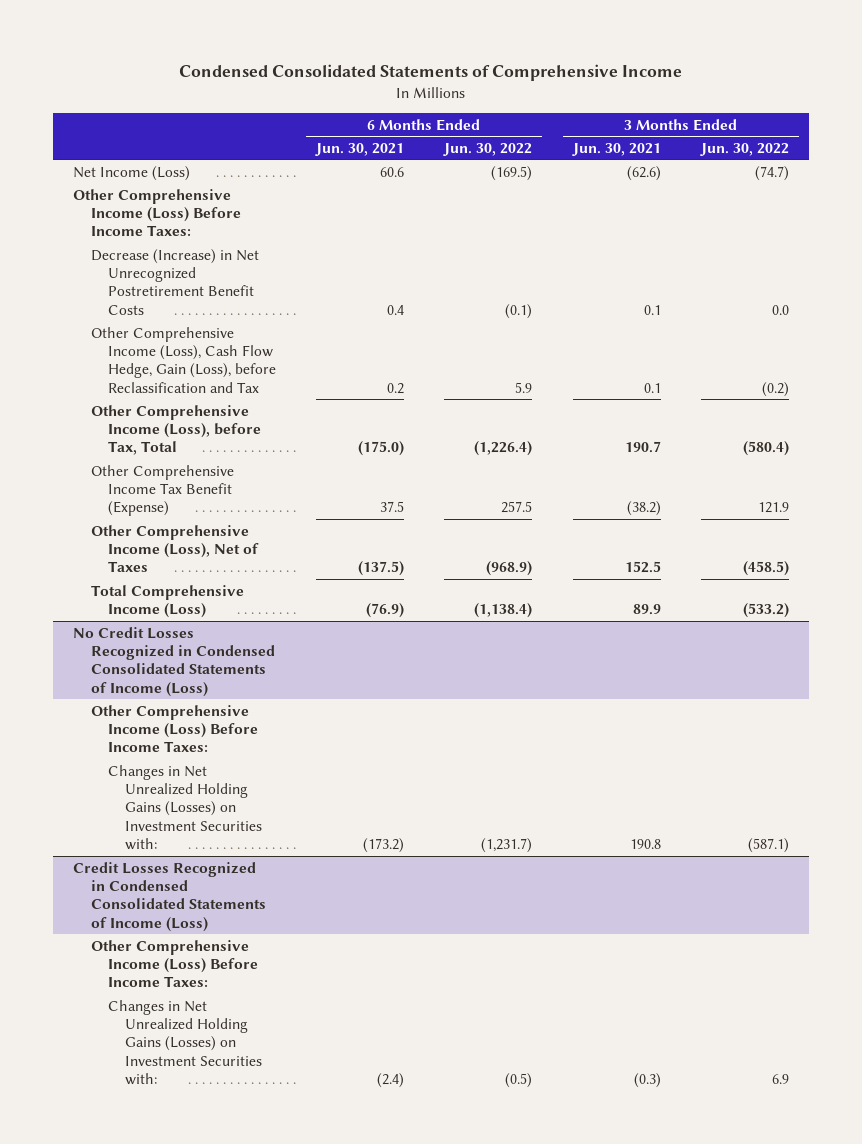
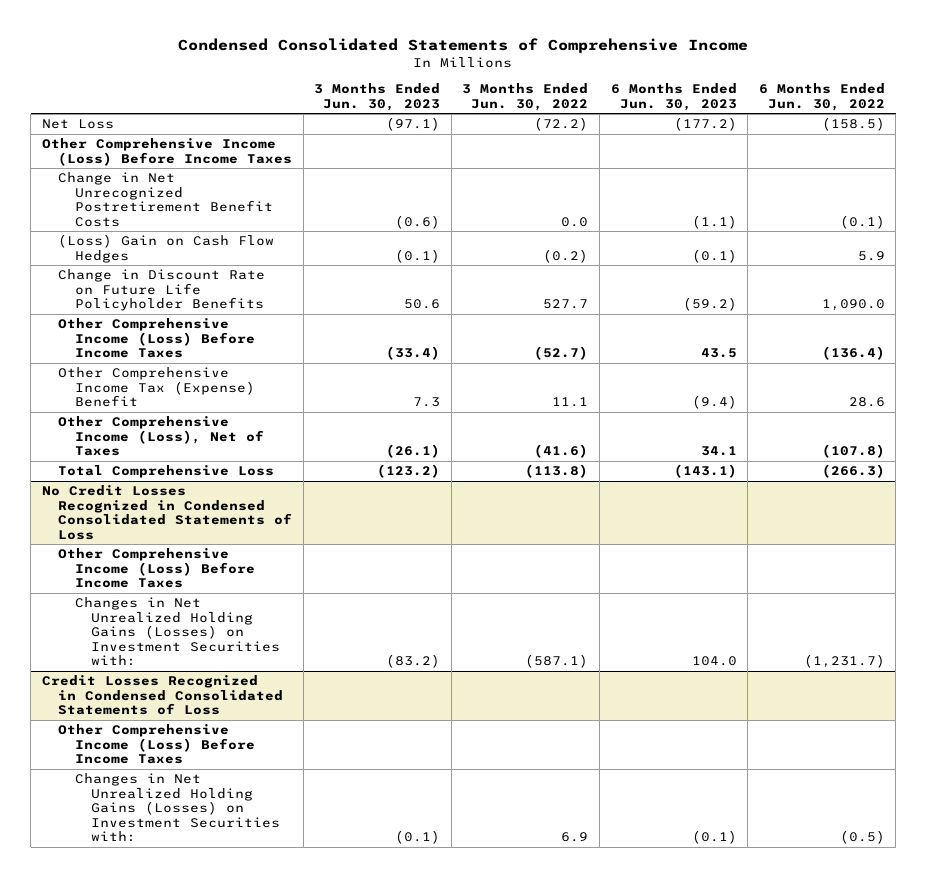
- | 6 Months Ended Jun. 30, 2021 | 6 Months Ended Jun. 30, 2022 | 3 Months Ended Jun. 30, 2021 | 3 Months Ended Jun. 30, 2022
+ | 3 Months Ended Jun. 30, 2023 | 3 Months Ended Jun. 30, 2022 | 6 Months Ended Jun. 30, 2023 | 6 Months Ended Jun. 30, 2022
- Net Income (Loss) | 60.6 | (169.5) | (62.6) | (74.7)
- Other Comprehensive Income (Loss) Before Income Taxes:
- Decrease (Increase) in Net Unrecognized Postretirement Benefit Costs | 0.4 | (0.1) | 0.1 | 0.0
- Other Comprehensive Income (Loss), Cash Flow Hedge, Gain (Loss), before Reclassification and Tax | 0.2 | 5.9 | 0.1 | (0.2)
- Other Comprehensive Income (Loss), before Tax, Total | (175.0) | (1,226.4) | 190.7 | (580.4)
- Other Comprehensive Income Tax Benefit (Expense) | 37.5 | 257.5 | (38.2) | 121.9
- Other Comprehensive Income (Loss), Net of Taxes | (137.5) | (968.9) | 152.5 | (458.5)
- Total Comprehensive Income (Loss) | (76.9) | (1,138.4) | 89.9 | (533.2)
- No Credit Losses Recognized in Condensed Consolidated Statements of Income (Loss)
- Other Comprehensive Income (Loss) Before Income Taxes:
+ Net Loss | (97.1) | (72.2) | (177.2) | (158.5)
+ Other Comprehensive Income (Loss) Before Income Taxes
+ Change in Net Unrecognized Postretirement Benefit Costs | (0.6) | 0.0 | (1.1) | (0.1)
+ (Loss) Gain on Cash Flow Hedges | (0.1) | (0.2) | (0.1) | 5.9
+ Change in Discount Rate on Future Life Policyholder Benefits | 50.6 | 527.7 | (59.2) | 1,090.0
+ Other Comprehensive Income (Loss) Before Income Taxes | (33.4) | (52.7) | 43.5 | (136.4)
+ Other Comprehensive Income Tax (Expense) Benefit | 7.3 | 11.1 | (9.4) | 28.6
+ Other Comprehensive Income (Loss), Net of Taxes | (26.1) | (41.6) | 34.1 | (107.8)
+ Total Comprehensive Loss | (123.2) | (113.8) | (143.1) | (266.3)
+ No Credit Losses Recognized in Condensed Consolidated Statements of Loss
+ Other Comprehensive Income (Loss) Before Income Taxes
- Credit Losses Recognized in Condensed Consolidated Statements of Income (Loss)
- Other Comprehensive Income (Loss) Before Income Taxes:
+ Credit Losses Recognized in Condensed Consolidated Statements of Loss
+ Other Comprehensive Income (Loss) Before Income Taxes

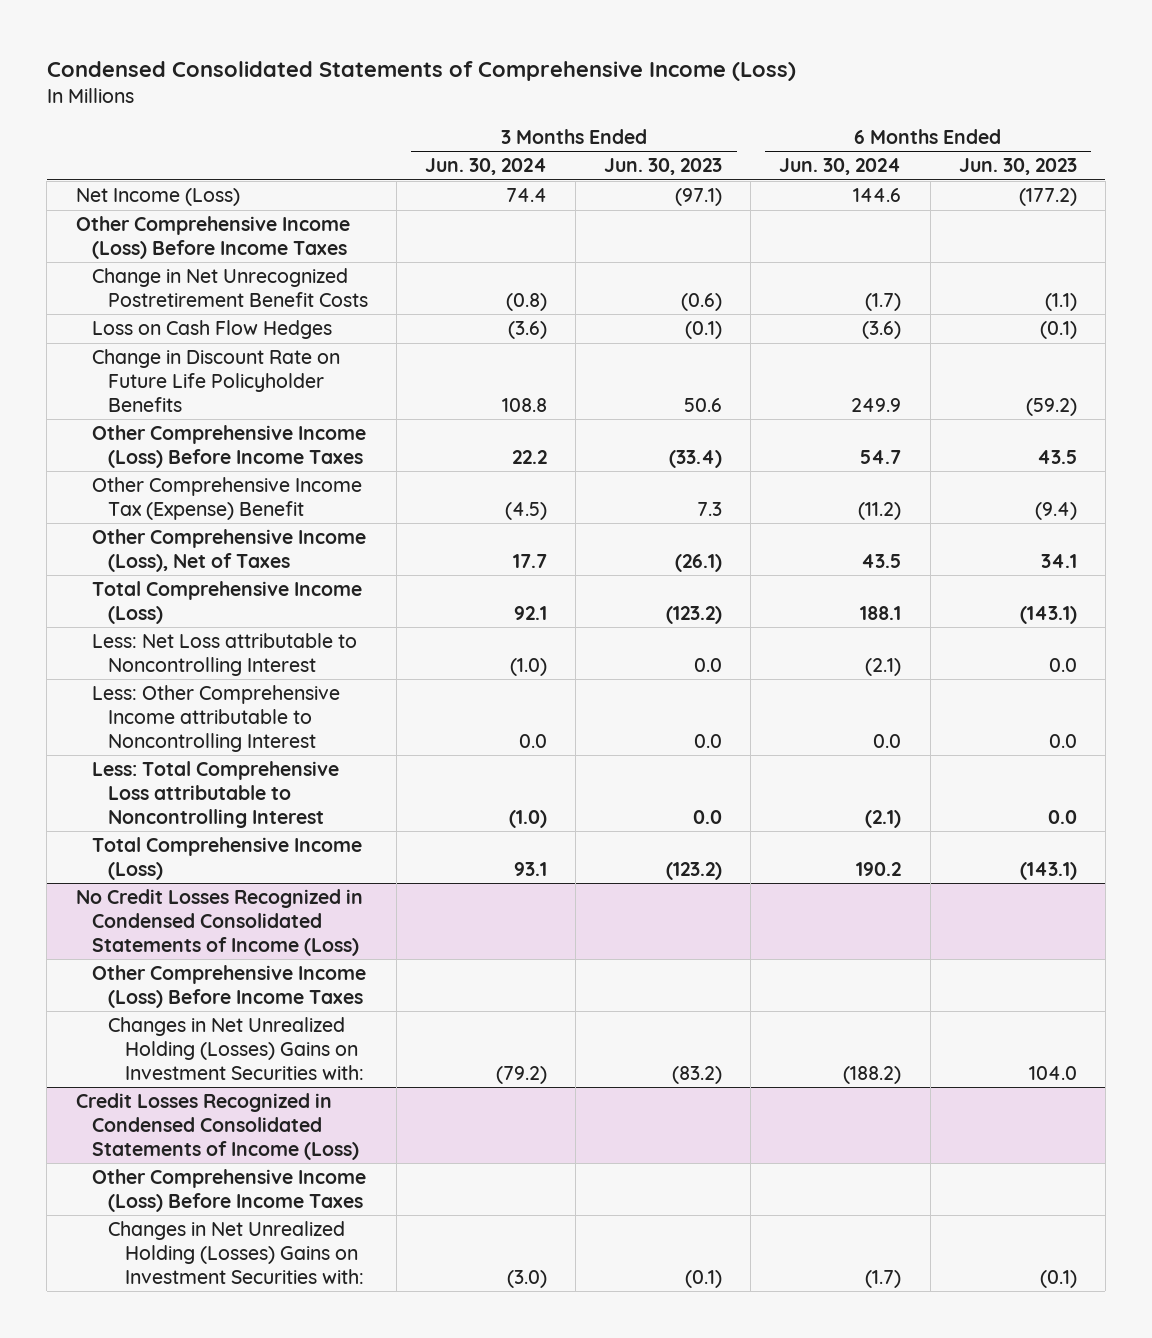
- Condensed Consolidated Statements of Comprehensive Income
+ Condensed Consolidated Statements of Comprehensive Income (Loss)
- | 3 Months Ended Jun. 30, 2023 | 3 Months Ended Jun. 30, 2022 | 6 Months Ended Jun. 30, 2023 | 6 Months Ended Jun. 30, 2022
+ | 3 Months Ended Jun. 30, 2024 | 3 Months Ended Jun. 30, 2023 | 6 Months Ended Jun. 30, 2024 | 6 Months Ended Jun. 30, 2023
- Net Loss | (97.1) | (72.2) | (177.2) | (158.5)
+ Net Income (Loss) | 74.4 | (97.1) | 144.6 | (177.2)
- (Loss) Gain on Cash Flow Hedges | (0.1) | (0.2) | (0.1) | 5.9
+ Loss on Cash Flow Hedges | (3.6) | (0.1) | (3.6) | (0.1)
- Total Comprehensive Loss | (123.2) | (113.8) | (143.1) | (266.3)
- No Credit Losses Recognized in Condensed Consolidated Statements of Loss
+ Total Comprehensive Income (Loss) | 92.1 | (123.2) | 188.1 | (143.1)
+ Less: Net Loss attributable to Noncontrolling Interest | (1.0) | 0.0 | (2.1) | 0.0
+ Less: Other Comprehensive Income attributable to Noncontrolling Interest | 0.0 | 0.0 | 0.0 | 0.0
+ Less: Total Comprehensive Loss attributable to Noncontrolling Interest | (1.0) | 0.0 | (2.1) | 0.0
+ Total Comprehensive Income (Loss) | 93.1 | (123.2) | 190.2 | (143.1)
+ No Credit Losses Recognized in Condensed Consolidated Statements of Income (Loss)
- Changes in Net Unrealized Holding Gains (Losses) on Investment Securities with: | (83.2) | (587.1) | 104.0 | (1,231.7)
- Credit Losses Recognized in Condensed Consolidated Statements of Loss
+ Changes in Net Unrealized Holding (Losses) Gains on Investment Securities with: | (79.2) | (83.2) | (188.2) | 104.0
+ Credit Losses Recognized in Condensed Consolidated Statements of Income (Loss)
- Changes in Net Unrealized Holding Gains (Losses) on Investment Securities with: | (0.1) | 6.9 | (0.1) | (0.5)
+ Changes in Net Unrealized Holding (Losses) Gains on Investment Securities with: | (3.0) | (0.1) | (1.7) | (0.1)

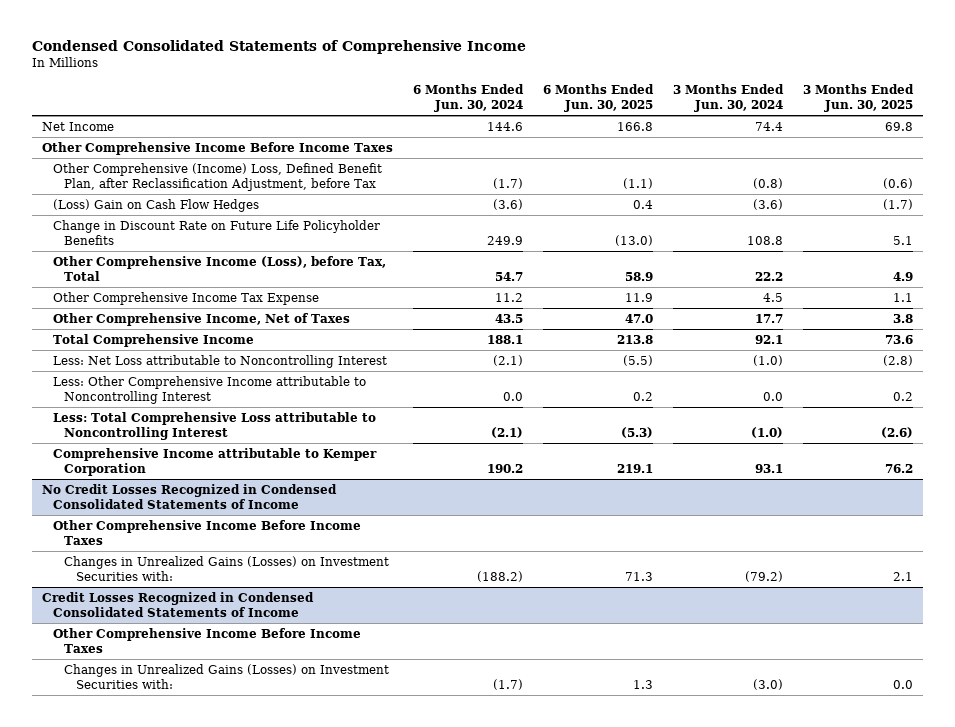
- Condensed Consolidated Statements of Comprehensive Income (Loss)
+ Condensed Consolidated Statements of Comprehensive Income
- | 3 Months Ended Jun. 30, 2024 | 3 Months Ended Jun. 30, 2023 | 6 Months Ended Jun. 30, 2024 | 6 Months Ended Jun. 30, 2023
+ | 6 Months Ended Jun. 30, 2024 | 6 Months Ended Jun. 30, 2025 | 3 Months Ended Jun. 30, 2024 | 3 Months Ended Jun. 30, 2025
- Net Income (Loss) | 74.4 | (97.1) | 144.6 | (177.2)
- Other Comprehensive Income (Loss) Before Income Taxes
- Change in Net Unrecognized Postretirement Benefit Costs | (0.8) | (0.6) | (1.7) | (1.1)
- Loss on Cash Flow Hedges | (3.6) | (0.1) | (3.6) | (0.1)
+ Net Income | 144.6 | 166.8 | 74.4 | 69.8
+ Other Comprehensive Income Before Income Taxes
+ Other Comprehensive (Income) Loss, Defined Benefit Plan, after Reclassification Adjustment, before Tax | (1.7) | (1.1) | (0.8) | (0.6)
+ (Loss) Gain on Cash Flow Hedges | (3.6) | 0.4 | (3.6) | (1.7)
- Other Comprehensive Income (Loss) Before Income Taxes | 22.2 | (33.4) | 54.7 | 43.5
- Other Comprehensive Income Tax (Expense) Benefit | (4.5) | 7.3 | (11.2) | (9.4)
- Other Comprehensive Income (Loss), Net of Taxes | 17.7 | (26.1) | 43.5 | 34.1
- Total Comprehensive Income (Loss) | 92.1 | (123.2) | 188.1 | (143.1)
+ Other Comprehensive Income (Loss), before Tax, Total | 54.7 | 58.9 | 22.2 | 4.9
+ Other Comprehensive Income Tax Expense | 11.2 | 11.9 | 4.5 | 1.1
+ Other Comprehensive Income, Net of Taxes | 43.5 | 47.0 | 17.7 | 3.8
+ Total Comprehensive Income | 188.1 | 213.8 | 92.1 | 73.6
- Total Comprehensive Income (Loss) | 93.1 | (123.2) | 190.2 | (143.1)
- No Credit Losses Recognized in Condensed Consolidated Statements of Income (Loss)
- Other Comprehensive Income (Loss) Before Income Taxes
- Changes in Net Unrealized Holding (Losses) Gains on Investment Securities with: | (79.2) | (83.2) | (188.2) | 104.0
- Credit Losses Recognized in Condensed Consolidated Statements of Income (Loss)
- Other Comprehensive Income (Loss) Before Income Taxes
- Changes in Net Unrealized Holding (Losses) Gains on Investment Securities with: | (3.0) | (0.1) | (1.7) | (0.1)
+ Comprehensive Income attributable to Kemper Corporation | 190.2 | 219.1 | 93.1 | 76.2
+ No Credit Losses Recognized in Condensed Consolidated Statements of Income
+ Other Comprehensive Income Before Income Taxes
+ Changes in Unrealized Gains (Losses) on Investment Securities with: | (188.2) | 71.3 | (79.2) | 2.1
+ Credit Losses Recognized in Condensed Consolidated Statements of Income
+ Other Comprehensive Income Before Income Taxes
+ Changes in Unrealized Gains (Losses) on Investment Securities with: | (1.7) | 1.3 | (3.0) | 0.0

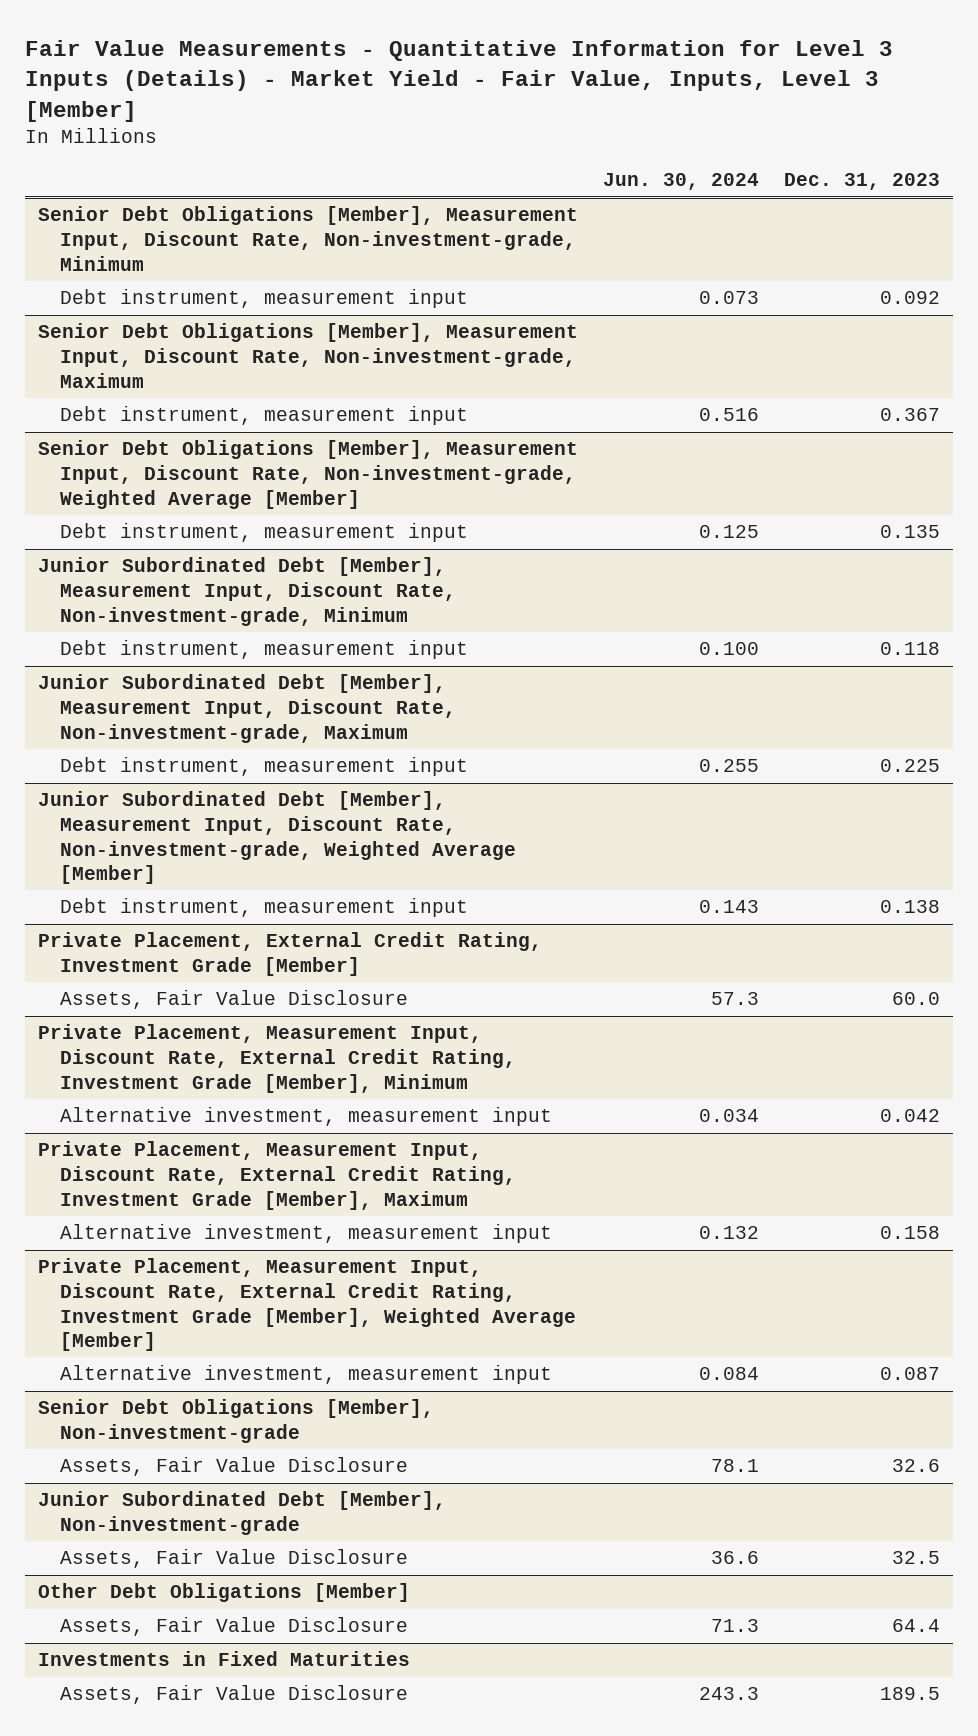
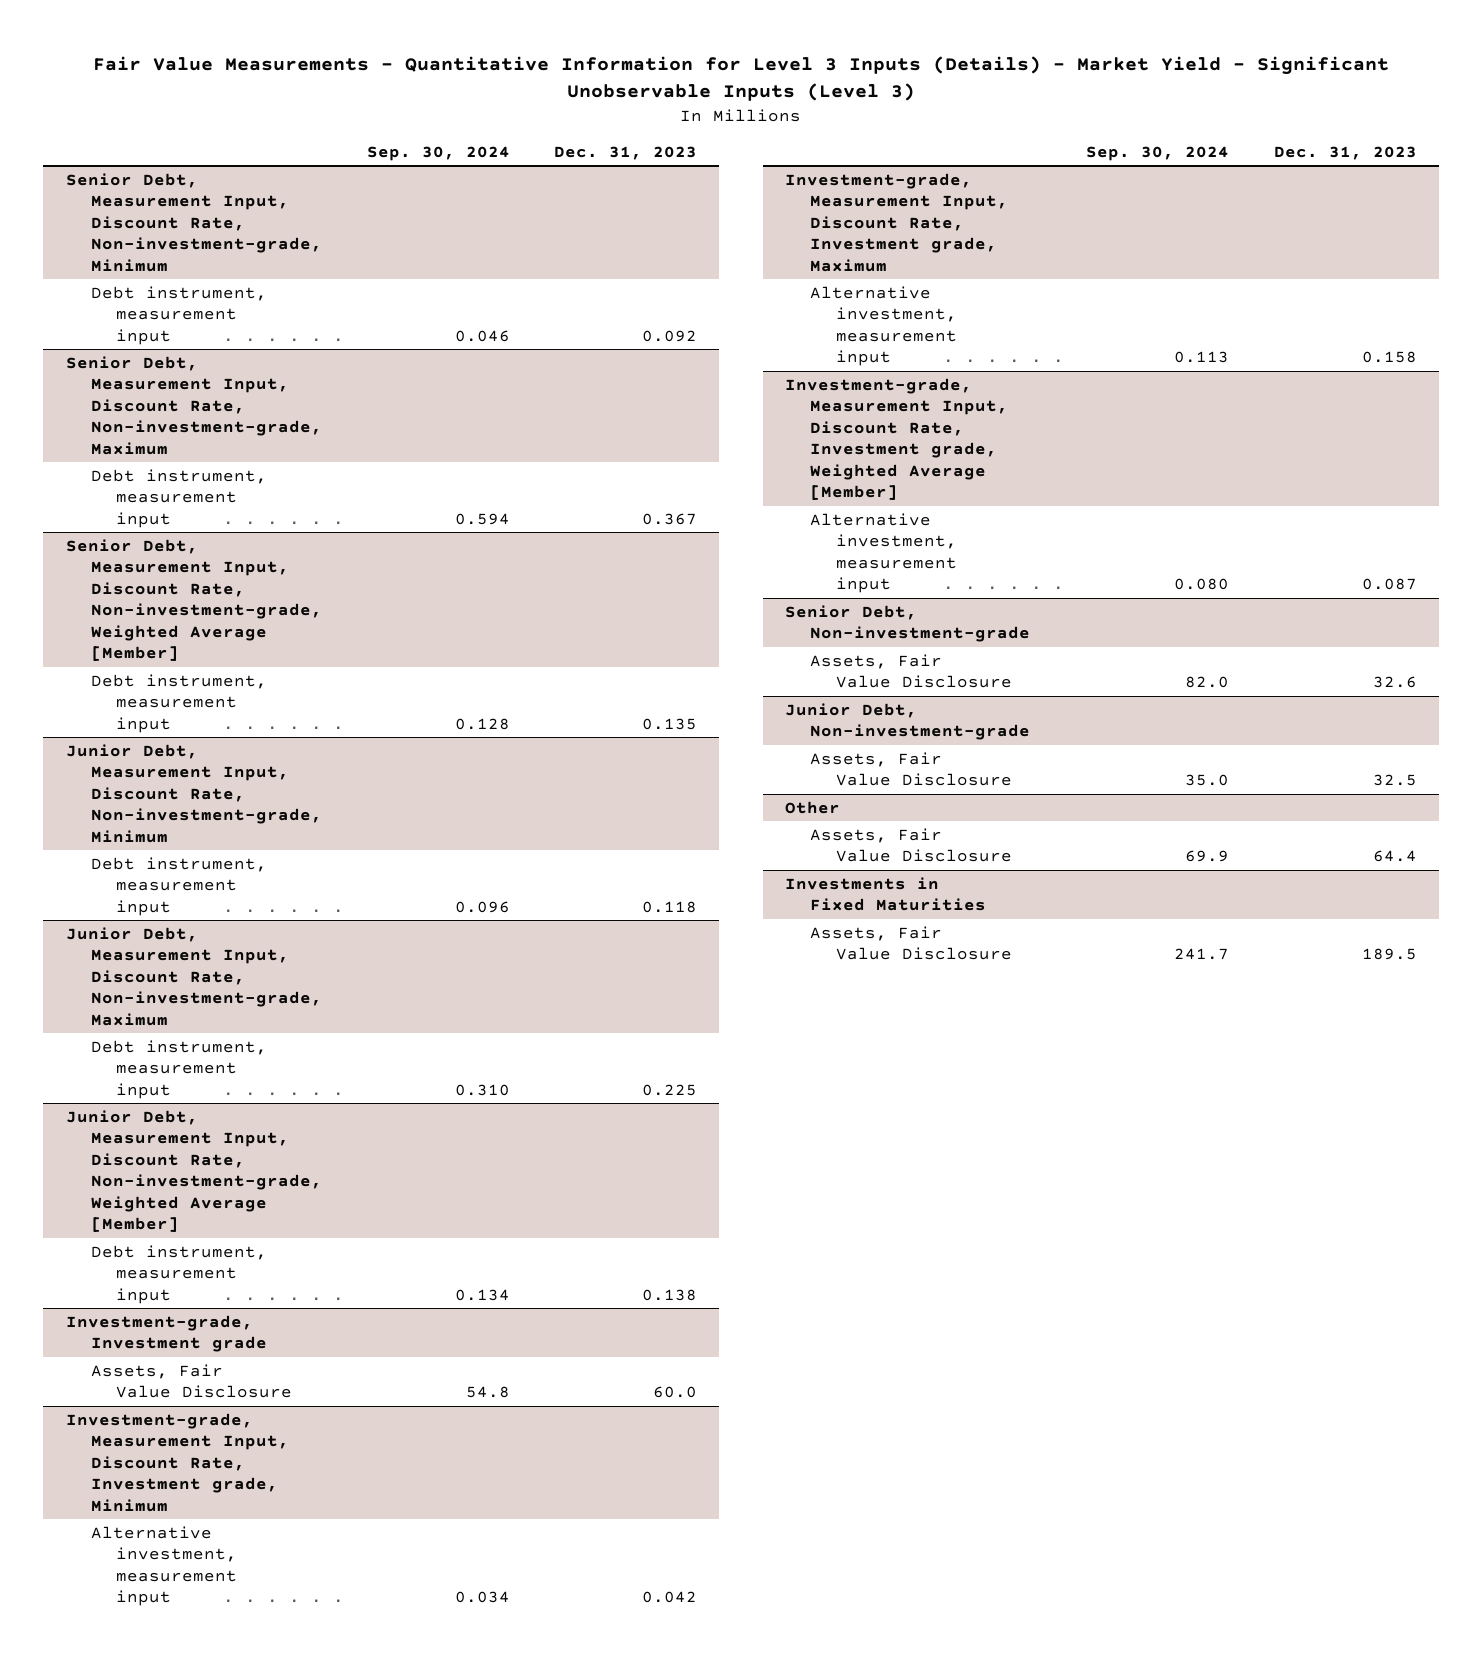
- Fair Value Measurements - Quantitative Information for Level 3 Inputs (Details) - Market Yield - Fair Value, Inputs, Level 3 [Member]
+ Fair Value Measurements - Quantitative Information for Level 3 Inputs (Details) - Market Yield - Significant Unobservable Inputs (Level 3)
- | Jun. 30, 2024 | Dec. 31, 2023
+ | Sep. 30, 2024 | Dec. 31, 2023
- Senior Debt Obligations [Member], Measurement Input, Discount Rate, Non-investment-grade, Minimum
+ Senior Debt, Measurement Input, Discount Rate, Non-investment-grade, Minimum
- Senior Debt Obligations [Member], Measurement Input, Discount Rate, Non-investment-grade, Maximum
+ Senior Debt, Measurement Input, Discount Rate, Non-investment-grade, Maximum
- Senior Debt Obligations [Member], Measurement Input, Discount Rate, Non-investment-grade, Weighted Average [Member]
+ Senior Debt, Measurement Input, Discount Rate, Non-investment-grade, Weighted Average [Member]
- Junior Subordinated Debt [Member], Measurement Input, Discount Rate, Non-investment-grade, Minimum
+ Junior Debt, Measurement Input, Discount Rate, Non-investment-grade, Minimum
- Junior Subordinated Debt [Member], Measurement Input, Discount Rate, Non-investment-grade, Maximum
+ Junior Debt, Measurement Input, Discount Rate, Non-investment-grade, Maximum
- Junior Subordinated Debt [Member], Measurement Input, Discount Rate, Non-investment-grade, Weighted Average [Member]
+ Junior Debt, Measurement Input, Discount Rate, Non-investment-grade, Weighted Average [Member]
- Private Placement, External Credit Rating, Investment Grade [Member]
+ Investment-grade, Investment grade
- Private Placement, Measurement Input, Discount Rate, External Credit Rating, Investment Grade [Member], Minimum
+ Investment-grade, Measurement Input, Discount Rate, Investment grade, Minimum
- Private Placement, Measurement Input, Discount Rate, External Credit Rating, Investment Grade [Member], Maximum
+ Investment-grade, Measurement Input, Discount Rate, Investment grade, Maximum
- Private Placement, Measurement Input, Discount Rate, External Credit Rating, Investment Grade [Member], Weighted Average [Member]
+ Investment-grade, Measurement Input, Discount Rate, Investment grade, Weighted Average [Member]
- Senior Debt Obligations [Member], Non-investment-grade
+ Senior Debt, Non-investment-grade
- Junior Subordinated Debt [Member], Non-investment-grade
+ Junior Debt, Non-investment-grade
- Other Debt Obligations [Member]
+ Other

